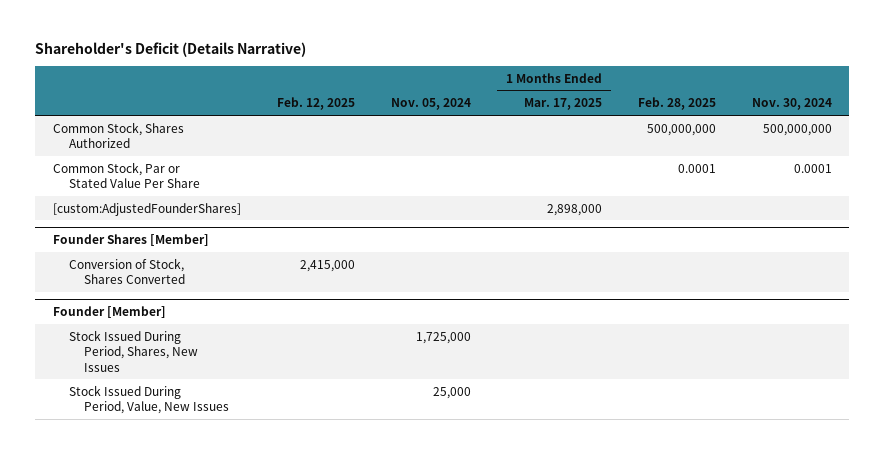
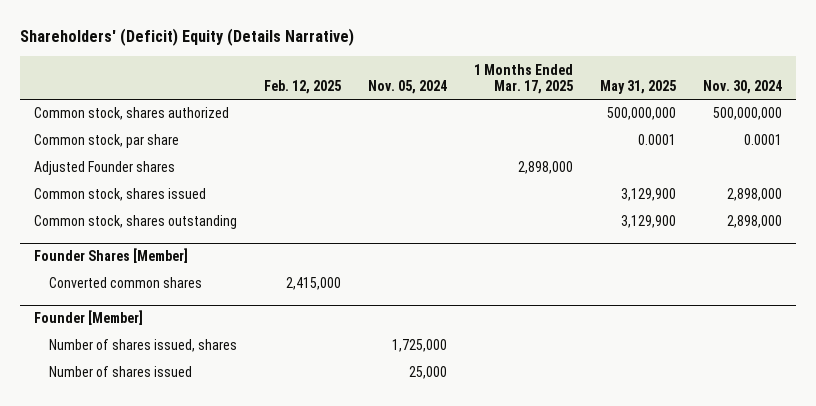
- Shareholder's Deficit (Details Narrative)
+ Shareholders' (Deficit) Equity (Details Narrative)
- | Feb. 12, 2025 | Nov. 05, 2024 | 1 Months Ended Mar. 17, 2025 | Feb. 28, 2025 | Nov. 30, 2024
+ | Feb. 12, 2025 | Nov. 05, 2024 | 1 Months Ended Mar. 17, 2025 | May 31, 2025 | Nov. 30, 2024
- Common Stock, Shares Authorized | | | | 500,000,000 | 500,000,000
- Common Stock, Par or Stated Value Per Share | | | | 0.0001 | 0.0001
- [custom:AdjustedFounderShares] | | | 2,898,000 | |
+ Common stock, shares authorized | | | | 500,000,000 | 500,000,000
+ Common stock, par share | | | | 0.0001 | 0.0001
+ Adjusted Founder shares | | | 2,898,000 | |
+ Common stock, shares issued | | | | 3,129,900 | 2,898,000
+ Common stock, shares outstanding | | | | 3,129,900 | 2,898,000
@ Founder Shares [Member]
- Conversion of Stock, Shares Converted | 2,415,000 | | | |
+ Converted common shares | 2,415,000 | | | |
@ Founder [Member]
- Stock Issued During Period, Shares, New Issues | | 1,725,000 | | |
- Stock Issued During Period, Value, New Issues | | 25,000 | | |
+ Number of shares issued, shares | | 1,725,000 | | |
+ Number of shares issued | | 25,000 | | |

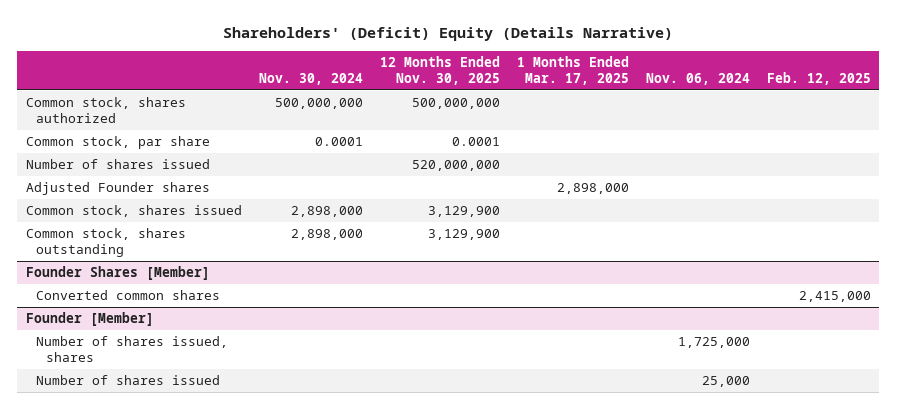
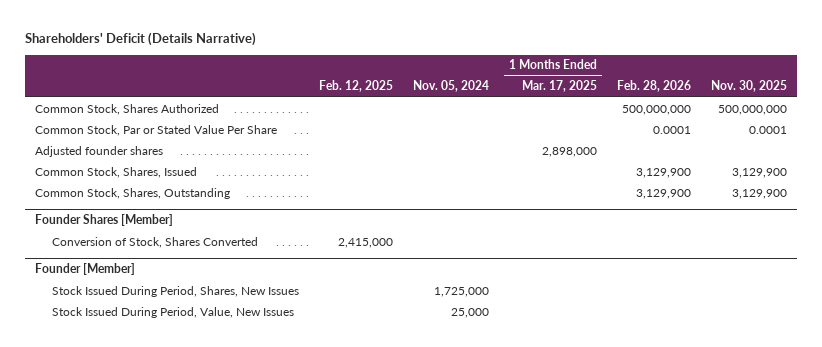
- Shareholders' (Deficit) Equity (Details Narrative)
+ Shareholders' Deficit (Details Narrative)
- | Nov. 30, 2024 | 12 Months Ended Nov. 30, 2025 | 1 Months Ended Mar. 17, 2025 | Nov. 06, 2024 | Feb. 12, 2025
+ | Feb. 12, 2025 | Nov. 05, 2024 | 1 Months Ended Mar. 17, 2025 | Feb. 28, 2026 | Nov. 30, 2025
- Common stock, shares authorized | 500,000,000 | 500,000,000 | | |
- Common stock, par share | 0.0001 | 0.0001 | | |
- Number of shares issued | | 520,000,000 | | |
- Adjusted Founder shares | | | 2,898,000 | |
- Common stock, shares issued | 2,898,000 | 3,129,900 | | |
- Common stock, shares outstanding | 2,898,000 | 3,129,900 | | |
+ Common Stock, Shares Authorized | | | | 500,000,000 | 500,000,000
+ Common Stock, Par or Stated Value Per Share | | | | 0.0001 | 0.0001
+ Adjusted founder shares | | | 2,898,000 | |
+ Common Stock, Shares, Issued | | | | 3,129,900 | 3,129,900
+ Common Stock, Shares, Outstanding | | | | 3,129,900 | 3,129,900
@ Founder Shares [Member]
- Converted common shares | | | | | 2,415,000
+ Conversion of Stock, Shares Converted | 2,415,000 | | | |
@ Founder [Member]
- Number of shares issued, shares | | | | 1,725,000 |
- Number of shares issued | | | | 25,000 |
+ Stock Issued During Period, Shares, New Issues | | 1,725,000 | | |
+ Stock Issued During Period, Value, New Issues | | 25,000 | | |

